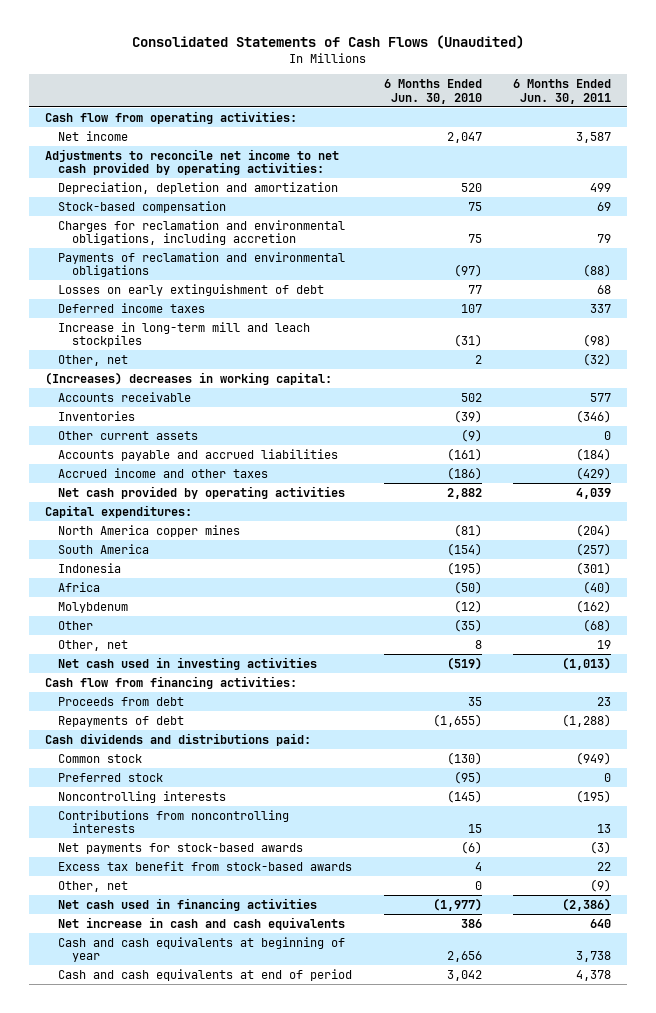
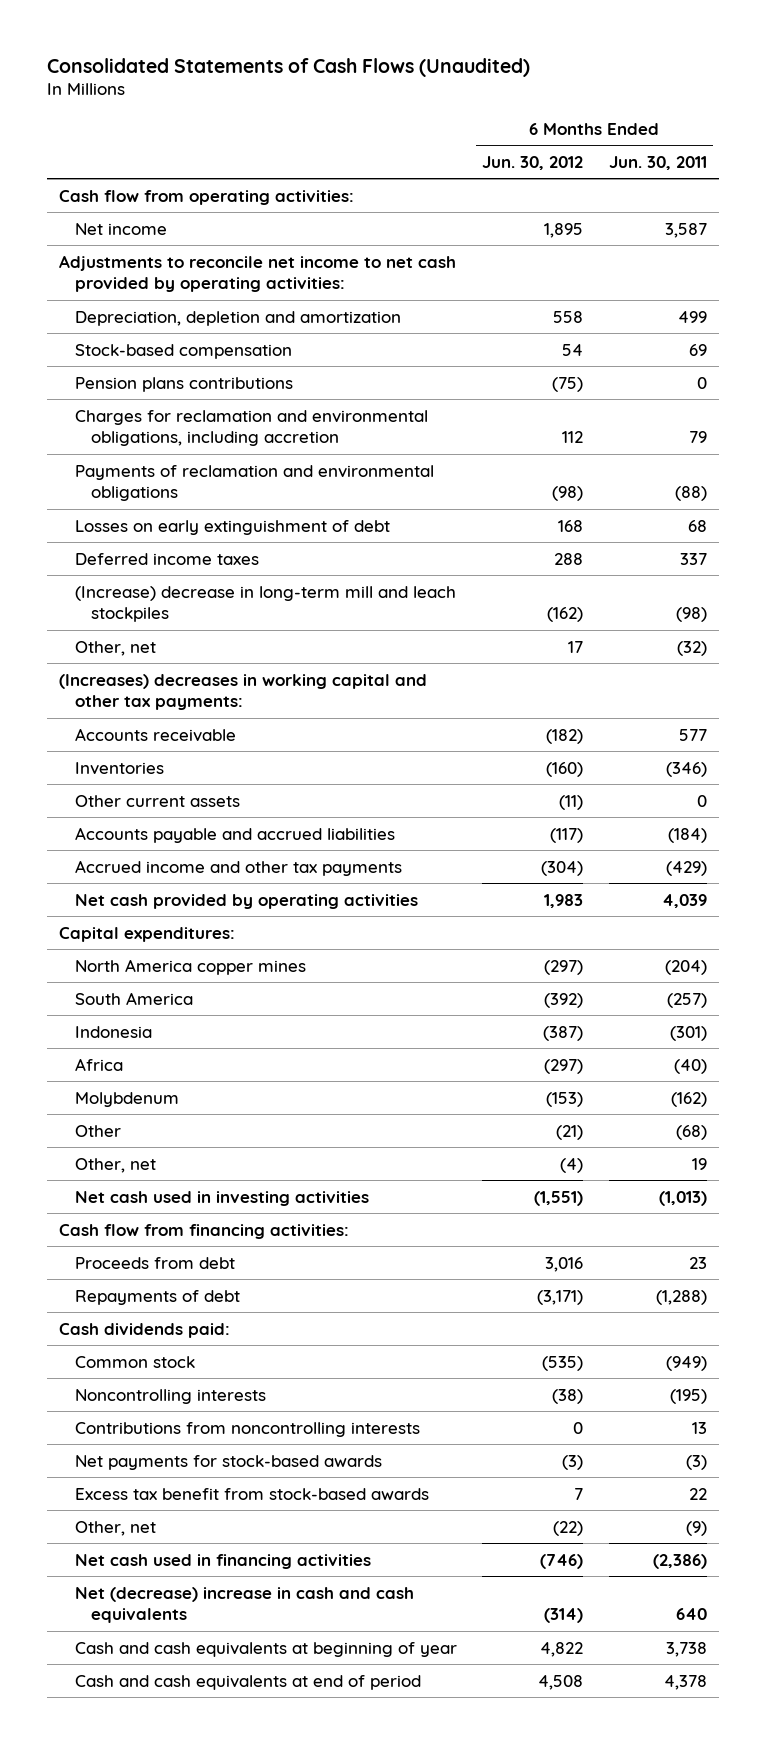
- | 6 Months Ended Jun. 30, 2010 | 6 Months Ended Jun. 30, 2011
+ | 6 Months Ended Jun. 30, 2012 | 6 Months Ended Jun. 30, 2011
+ Pension plans contributions | (75) | 0
- Increase in long-term mill and leach stockpiles | (31) | (98)
+ (Increase) decrease in long-term mill and leach stockpiles | (162) | (98)
- (Increases) decreases in working capital:
+ (Increases) decreases in working capital and other tax payments:
- Accrued income and other taxes | (186) | (429)
+ Accrued income and other tax payments | (304) | (429)
- Cash dividends and distributions paid:
+ Cash dividends paid:
- Preferred stock | (95) | 0
- Net increase in cash and cash equivalents | 386 | 640
+ Net (decrease) increase in cash and cash equivalents | (314) | 640

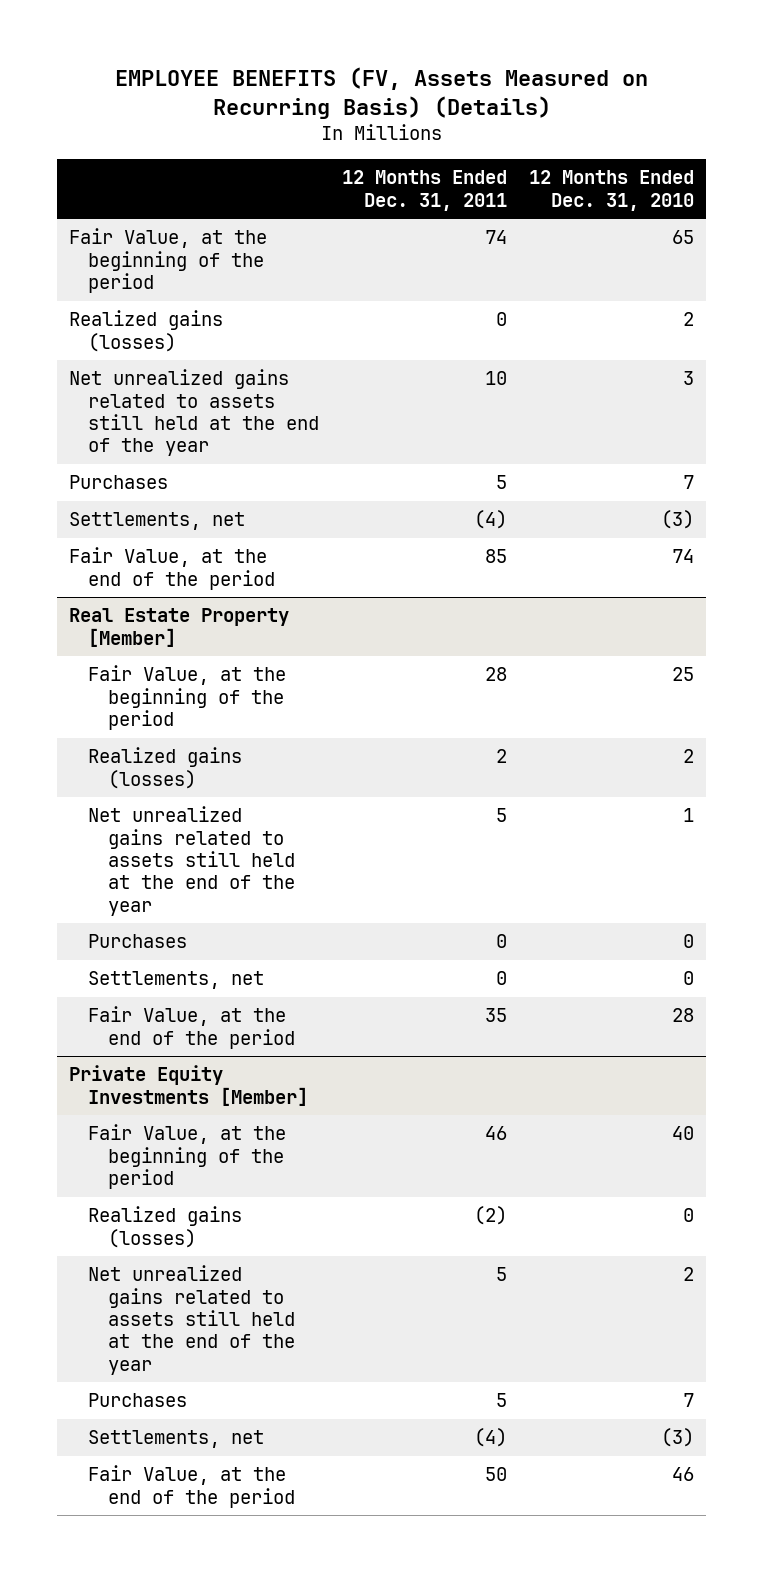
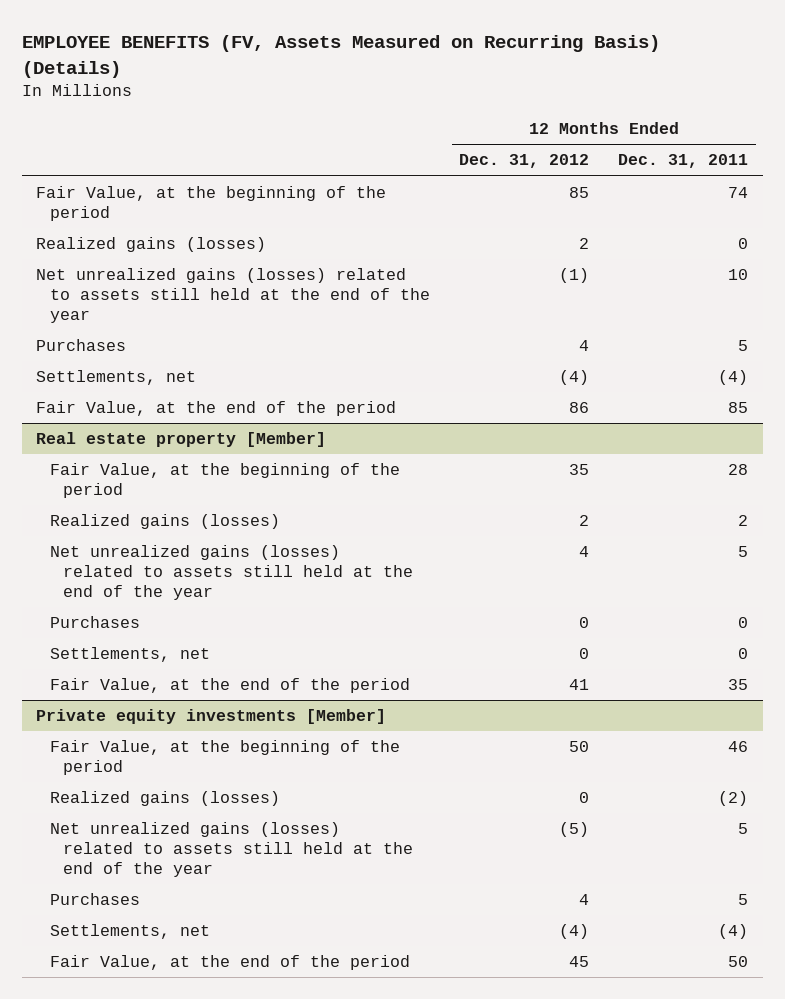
- | 12 Months Ended Dec. 31, 2011 | 12 Months Ended Dec. 31, 2010
+ | 12 Months Ended Dec. 31, 2012 | 12 Months Ended Dec. 31, 2011
- Net unrealized gains related to assets still held at the end of the year | 10 | 3
+ Net unrealized gains (losses) related to assets still held at the end of the year | (1) | 10
- Real Estate Property [Member]
+ Real estate property [Member]
- Net unrealized gains related to assets still held at the end of the year | 5 | 1
+ Net unrealized gains (losses) related to assets still held at the end of the year | 4 | 5
- Private Equity Investments [Member]
+ Private equity investments [Member]
- Net unrealized gains related to assets still held at the end of the year | 5 | 2
+ Net unrealized gains (losses) related to assets still held at the end of the year | (5) | 5

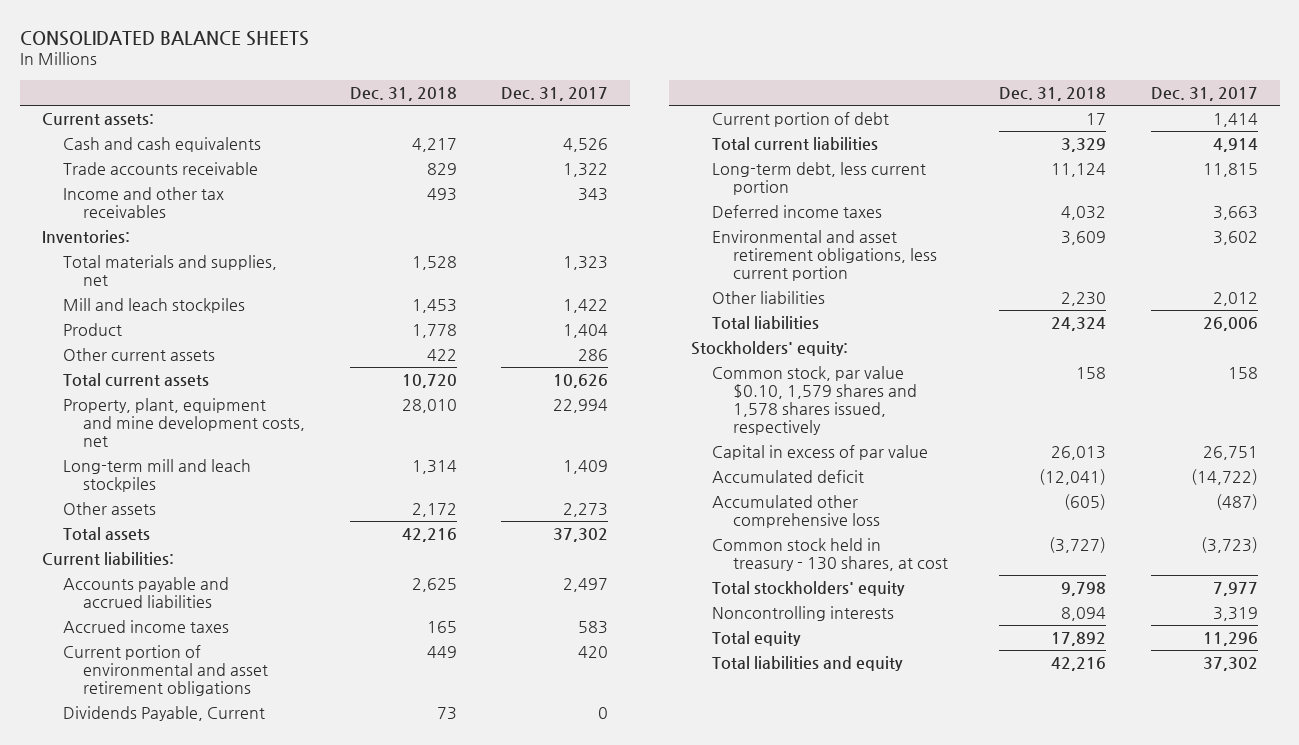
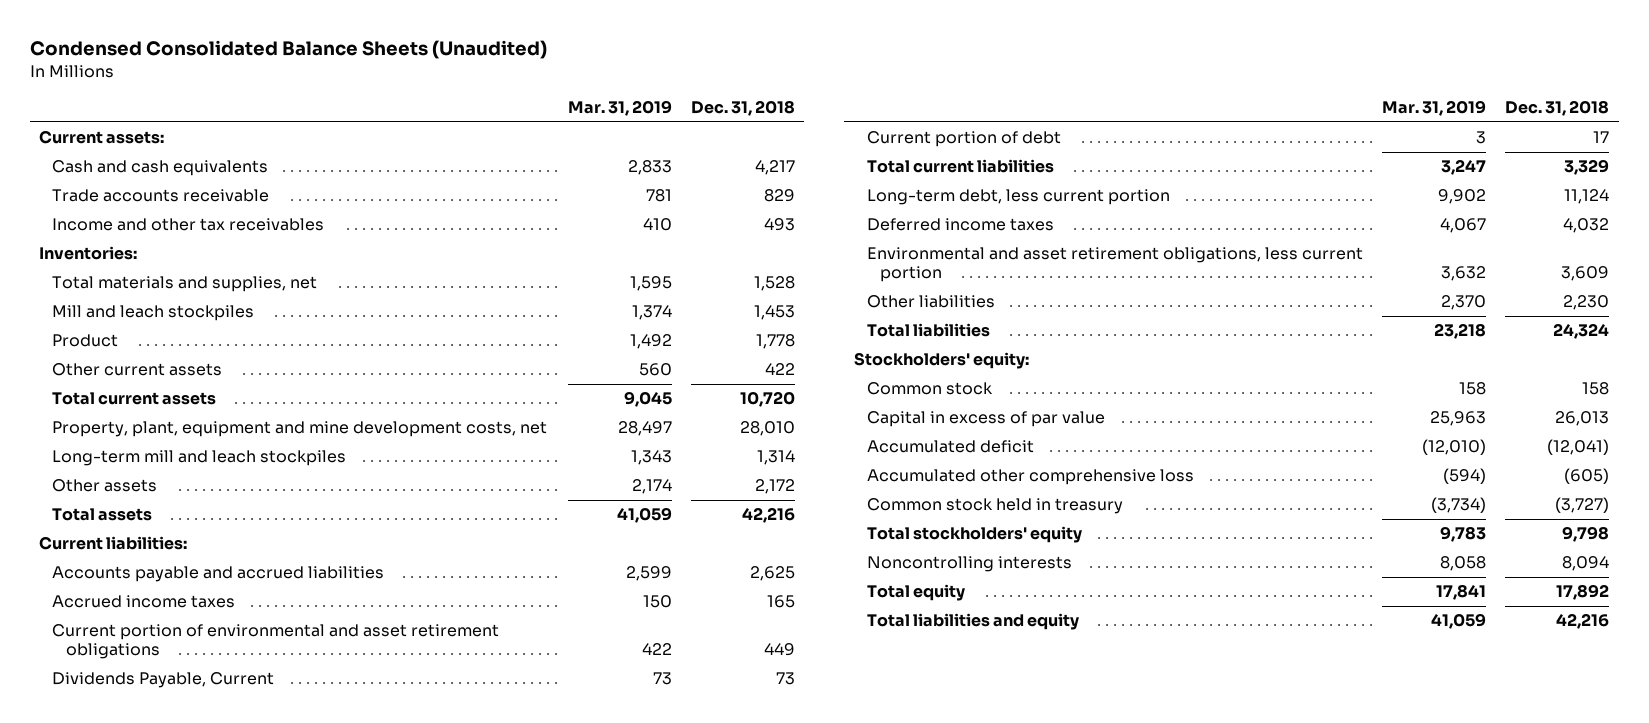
- CONSOLIDATED BALANCE SHEETS
+ Condensed Consolidated Balance Sheets (Unaudited)
- | Dec. 31, 2018 | Dec. 31, 2017
+ | Mar. 31, 2019 | Dec. 31, 2018
- Common stock, par value $0.10, 1,579 shares and 1,578 shares issued, respectively | 158 | 158
+ Common stock | 158 | 158
- Common stock held in treasury - 130 shares, at cost | (3,727) | (3,723)
+ Common stock held in treasury | (3,734) | (3,727)

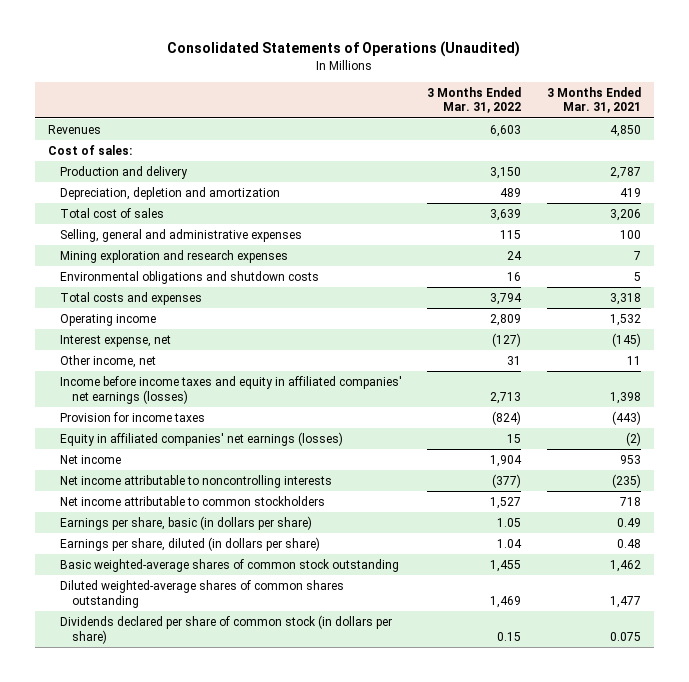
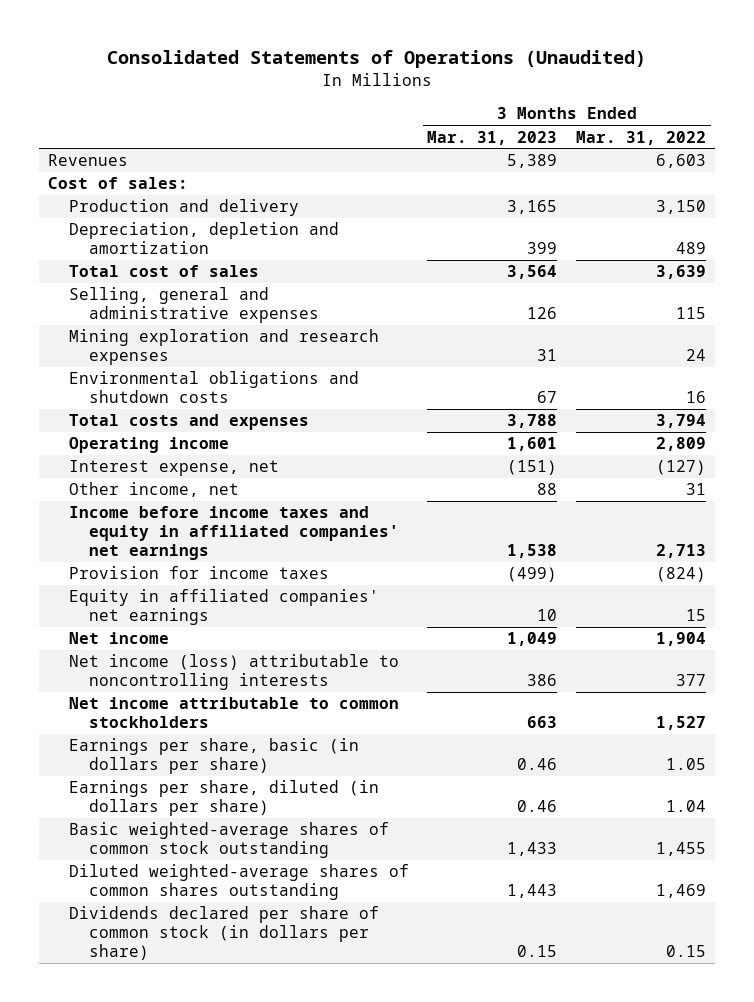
- | 3 Months Ended Mar. 31, 2022 | 3 Months Ended Mar. 31, 2021
+ | 3 Months Ended Mar. 31, 2023 | 3 Months Ended Mar. 31, 2022
- Income before income taxes and equity in affiliated companies' net earnings (losses) | 2,713 | 1,398
+ Income before income taxes and equity in affiliated companies' net earnings | 1,538 | 2,713
- Equity in affiliated companies' net earnings (losses) | 15 | (2)
+ Equity in affiliated companies' net earnings | 10 | 15
- Net income attributable to noncontrolling interests | (377) | (235)
+ Net income (loss) attributable to noncontrolling interests | 386 | 377

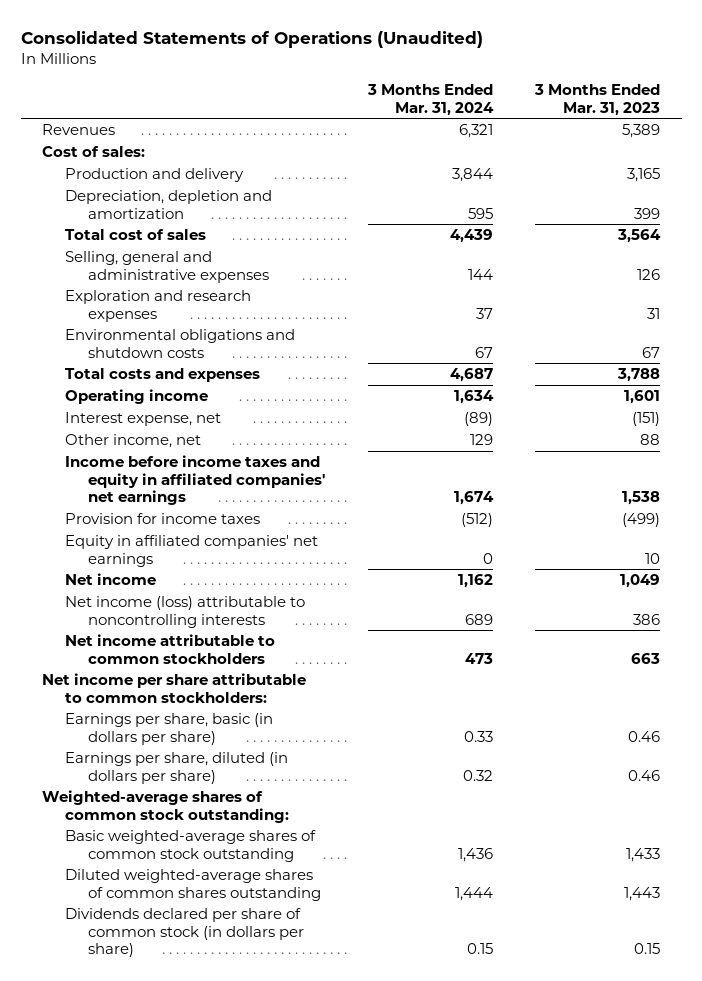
- | 3 Months Ended Mar. 31, 2023 | 3 Months Ended Mar. 31, 2022
+ | 3 Months Ended Mar. 31, 2024 | 3 Months Ended Mar. 31, 2023
- Mining exploration and research expenses | 31 | 24
+ Exploration and research expenses | 37 | 31
+ Net income per share attributable to common stockholders:
+ Weighted-average shares of common stock outstanding:

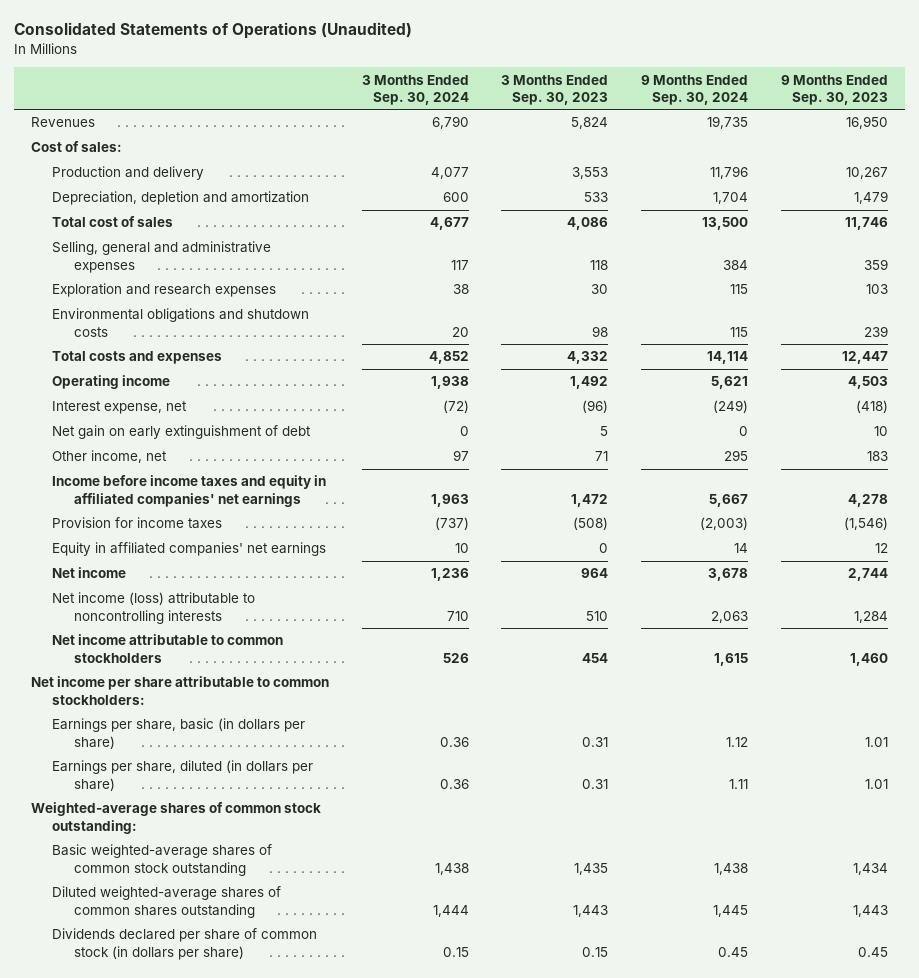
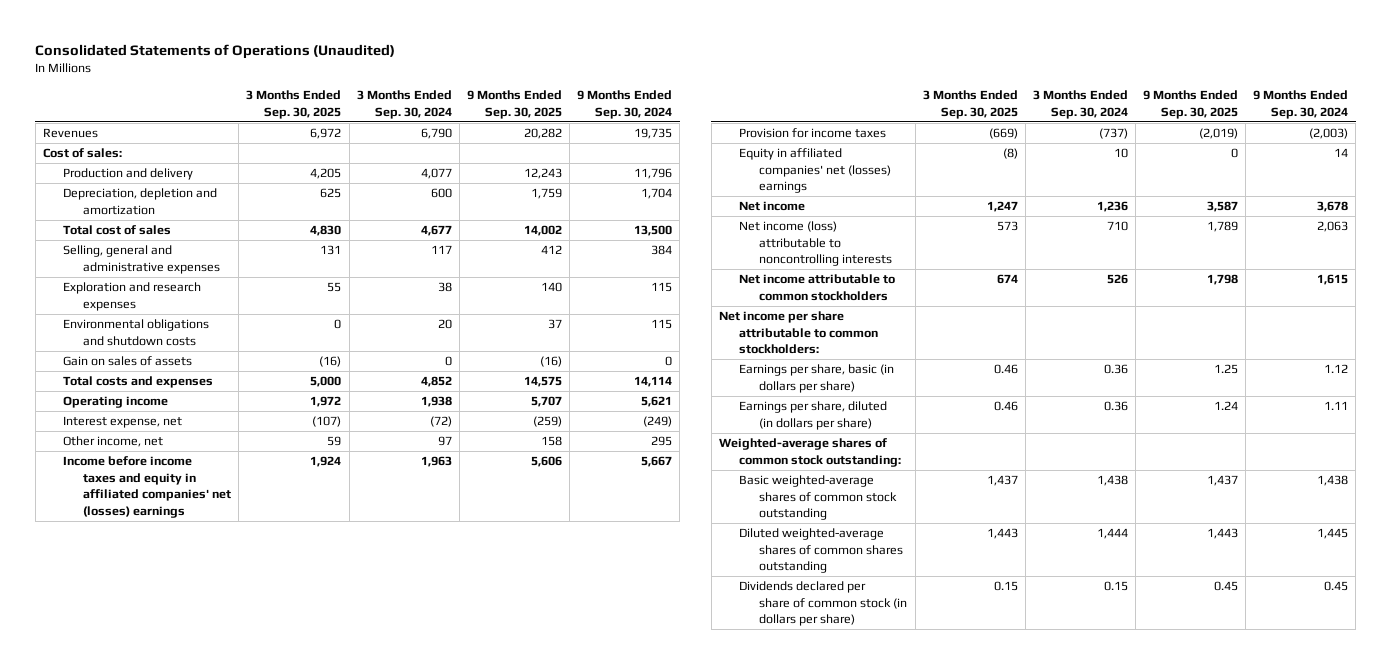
- | 3 Months Ended Sep. 30, 2024 | 3 Months Ended Sep. 30, 2023 | 9 Months Ended Sep. 30, 2024 | 9 Months Ended Sep. 30, 2023
+ | 3 Months Ended Sep. 30, 2025 | 3 Months Ended Sep. 30, 2024 | 9 Months Ended Sep. 30, 2025 | 9 Months Ended Sep. 30, 2024
+ Gain on sales of assets | (16) | 0 | (16) | 0
- Net gain on early extinguishment of debt | 0 | 5 | 0 | 10
- Income before income taxes and equity in affiliated companies' net earnings | 1,963 | 1,472 | 5,667 | 4,278
+ Income before income taxes and equity in affiliated companies' net (losses) earnings | 1,924 | 1,963 | 5,606 | 5,667
- Equity in affiliated companies' net earnings | 10 | 0 | 14 | 12
+ Equity in affiliated companies' net (losses) earnings | (8) | 10 | 0 | 14

